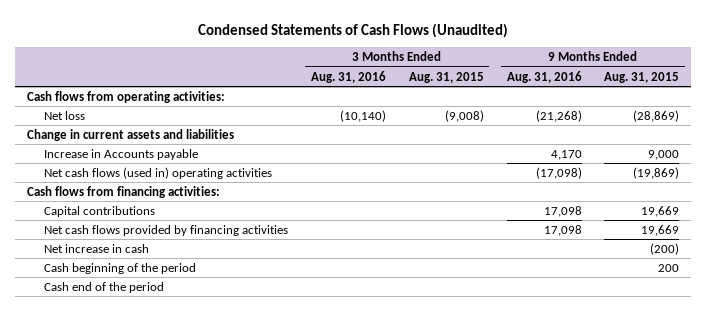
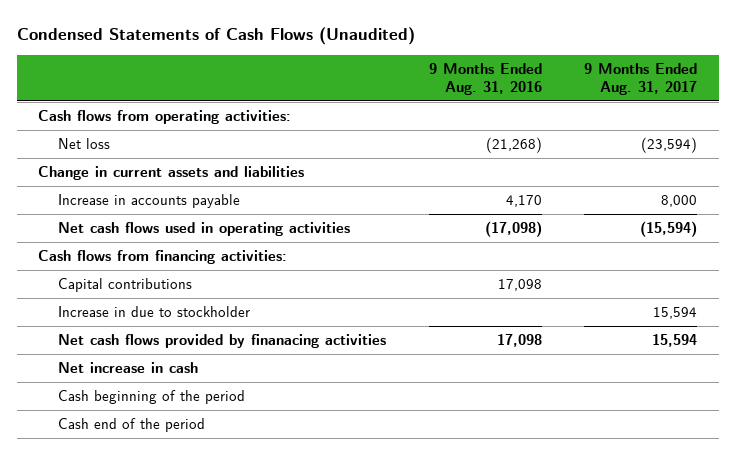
- | 3 Months Ended Aug. 31, 2016 | 3 Months Ended Aug. 31, 2015 | 9 Months Ended Aug. 31, 2016 | 9 Months Ended Aug. 31, 2015
+ | 9 Months Ended Aug. 31, 2016 | 9 Months Ended Aug. 31, 2017
- Increase in Accounts payable | | | 4,170 | 9,000
- Net cash flows (used in) operating activities | | | (17,098) | (19,869)
+ Increase in accounts payable | 4,170 | 8,000
+ Net cash flows used in operating activities | (17,098) | (15,594)
- Net cash flows provided by financing activities | | | 17,098 | 19,669
+ Increase in due to stockholder | | 15,594
+ Net cash flows provided by finanacing activities | 17,098 | 15,594

